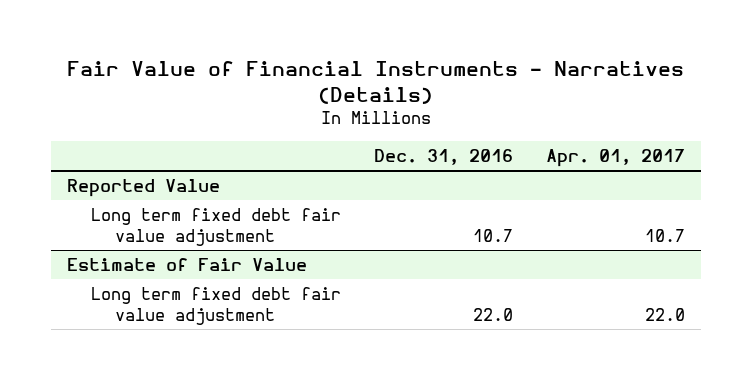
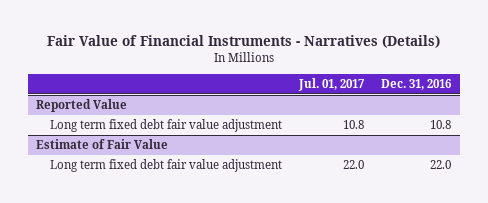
- | Dec. 31, 2016 | Apr. 01, 2017
+ | Jul. 01, 2017 | Dec. 31, 2016
@ Reported Value
- Long term fixed debt fair value adjustment | 10.7 | 10.7
+ Long term fixed debt fair value adjustment | 10.8 | 10.8

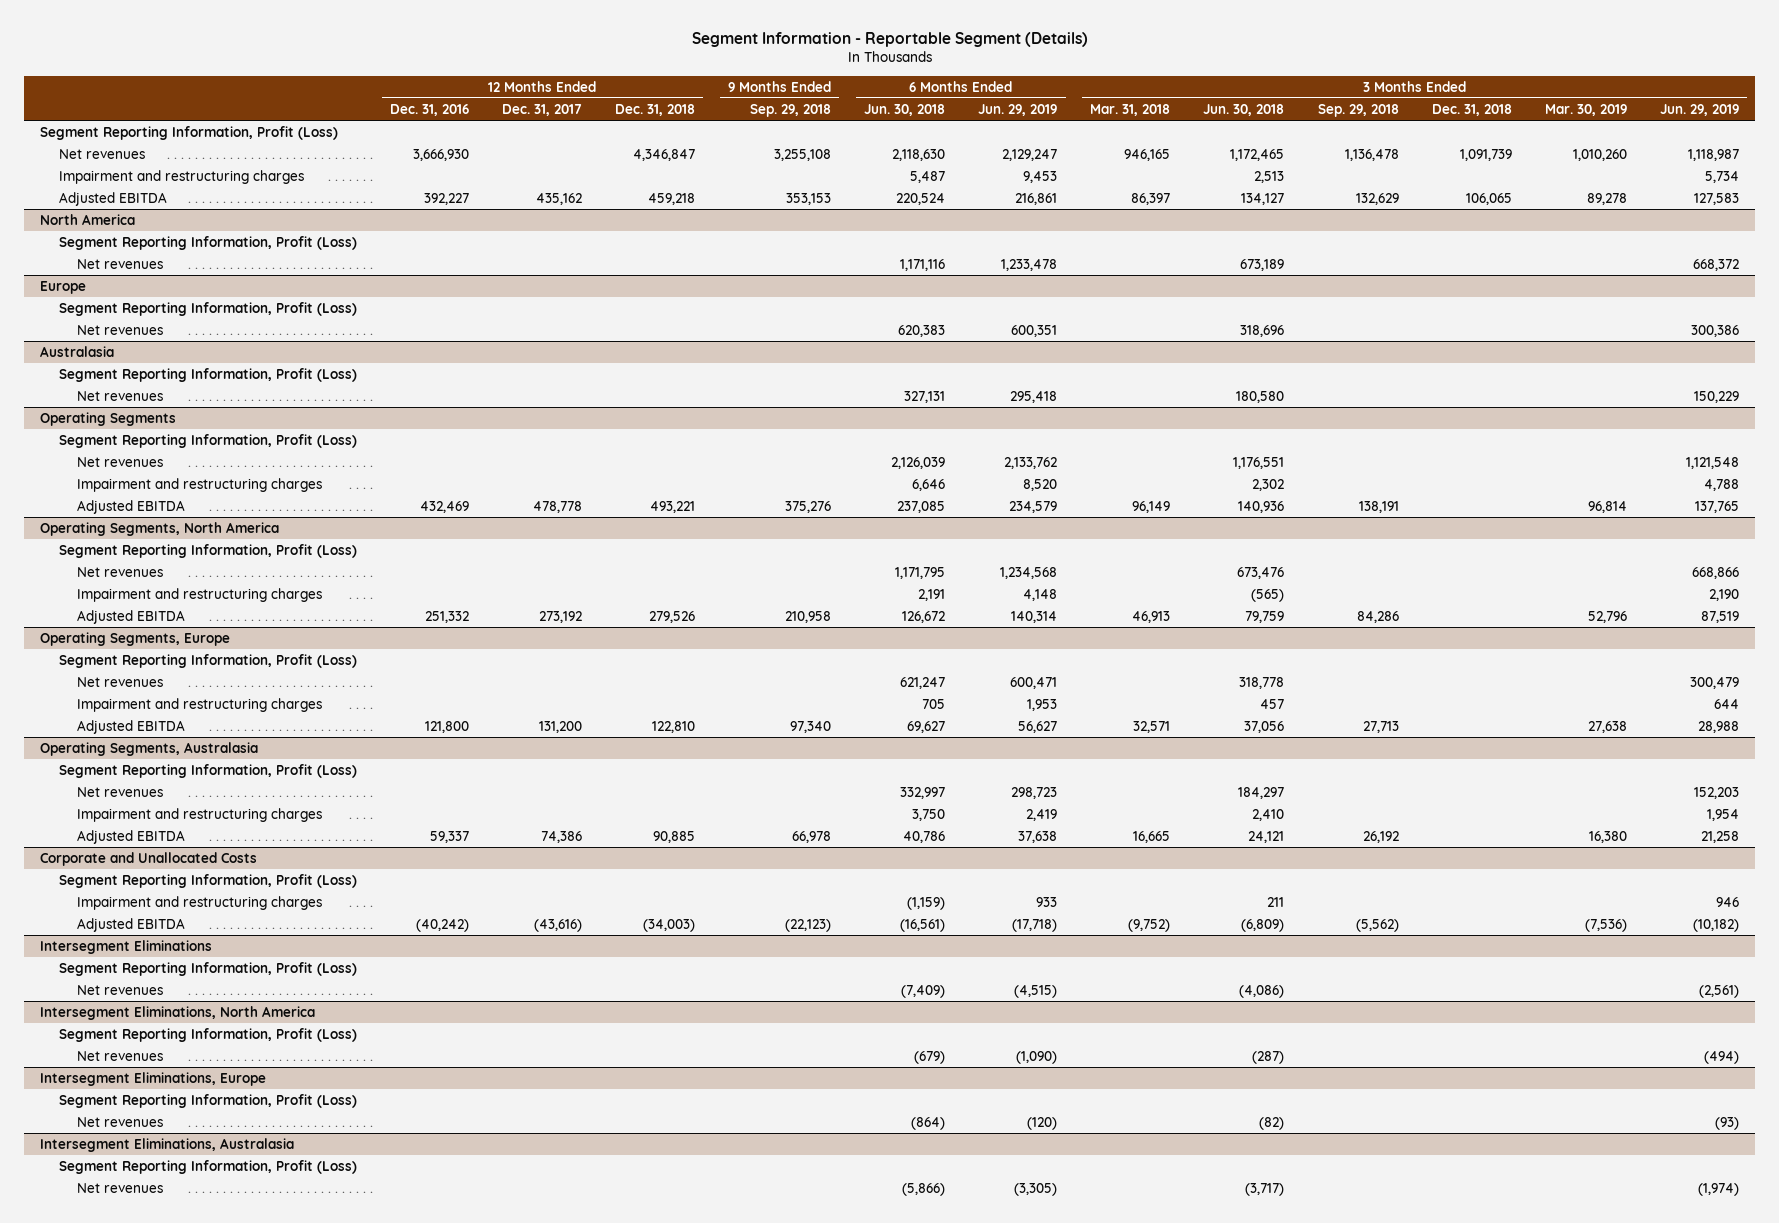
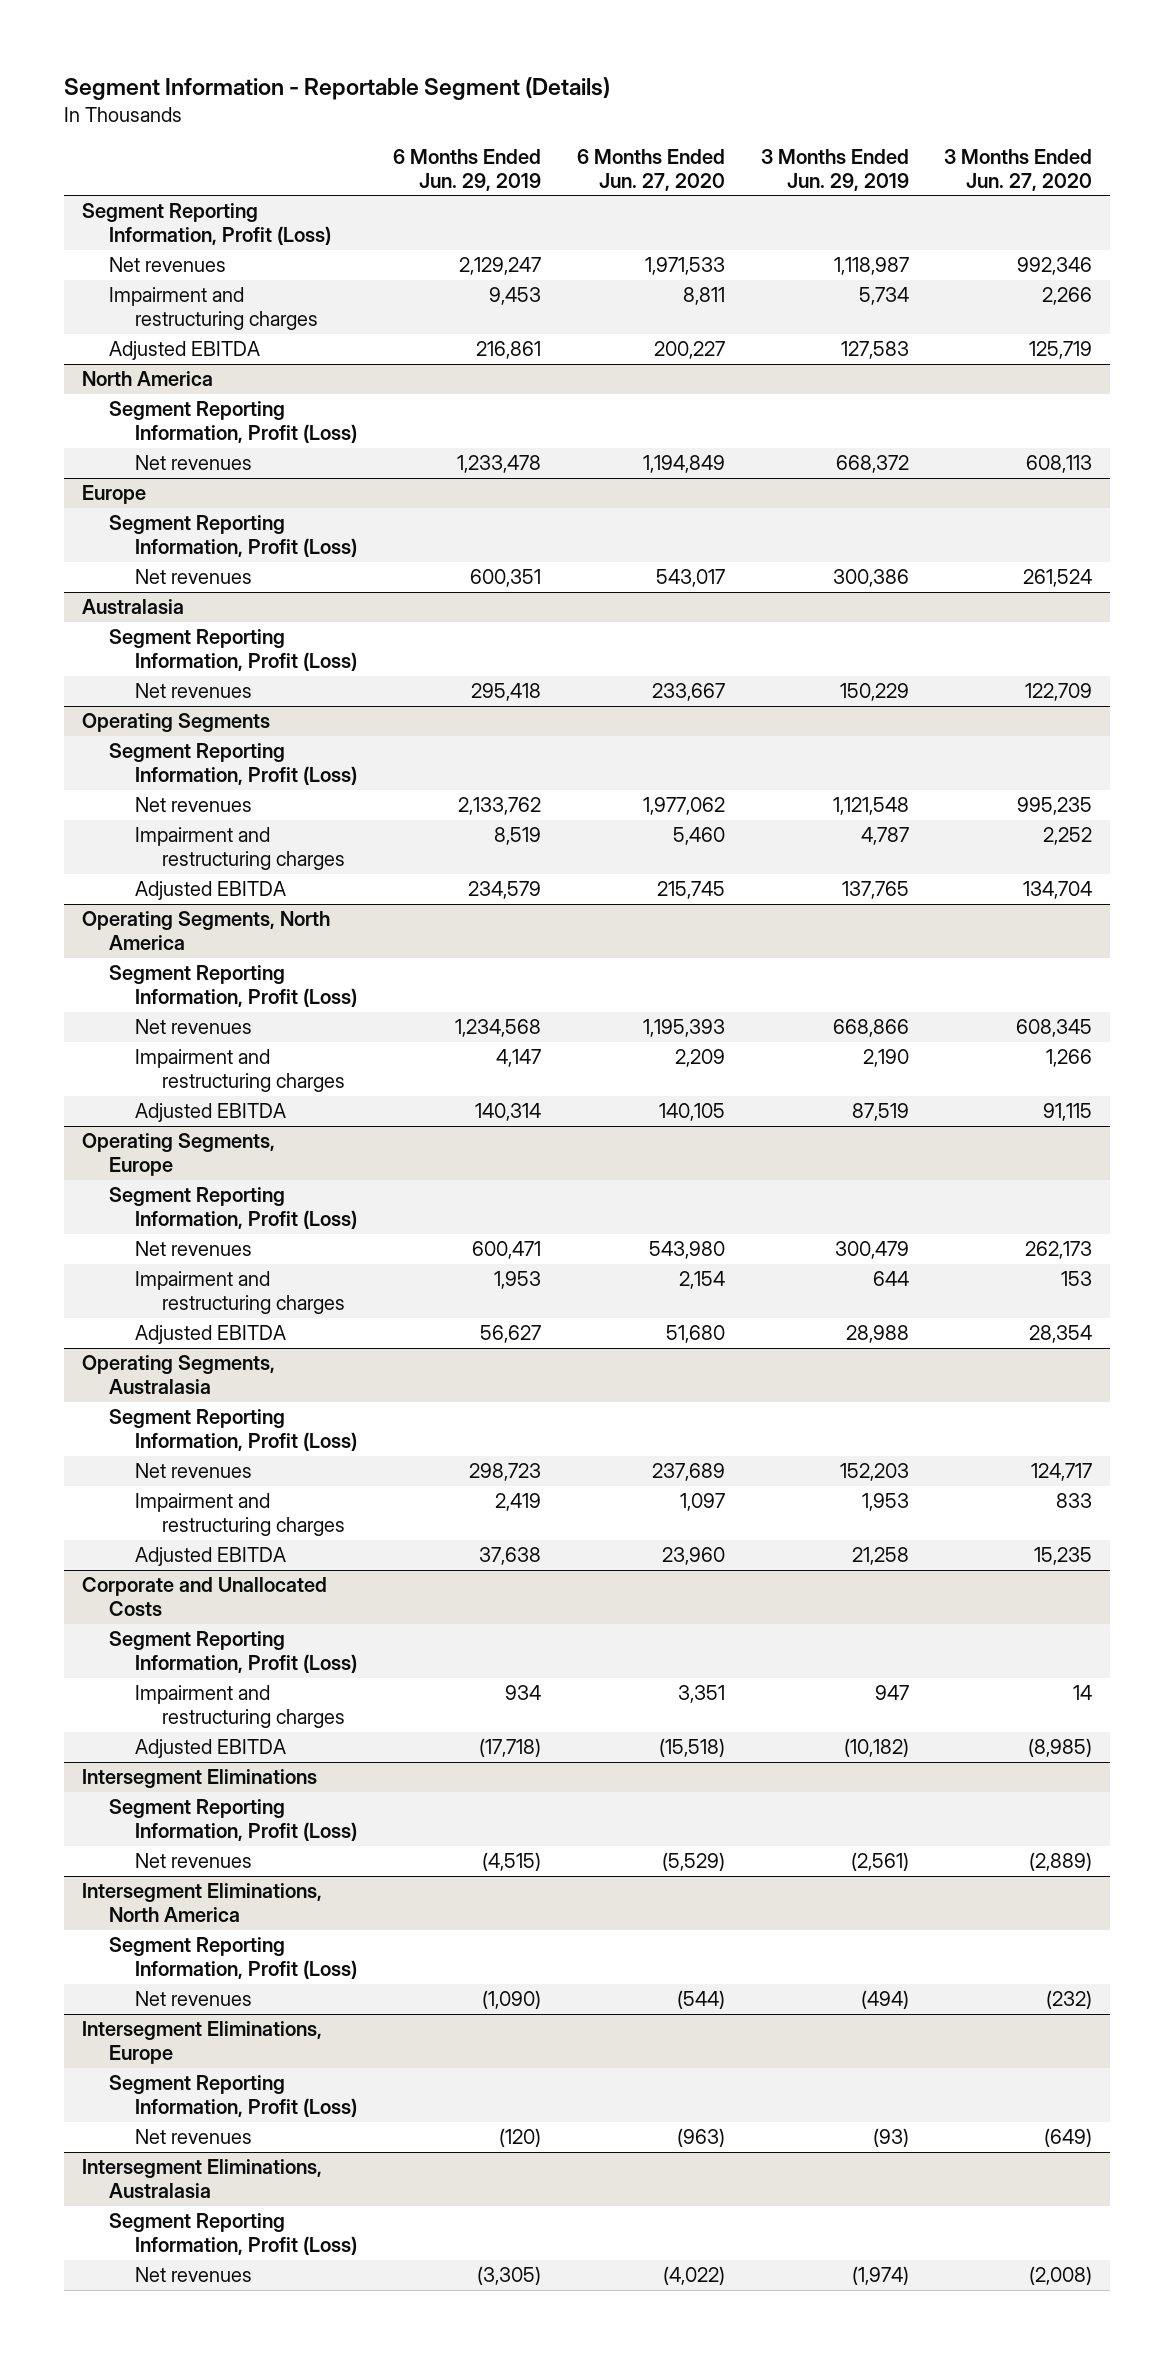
- | 12 Months Ended Dec. 31, 2016 | 12 Months Ended Dec. 31, 2017 | 12 Months Ended Dec. 31, 2018 | 9 Months Ended Sep. 29, 2018 | 6 Months Ended Jun. 30, 2018 | 6 Months Ended Jun. 29, 2019 | 3 Months Ended Mar. 31, 2018 | 3 Months Ended Jun. 30, 2018 | 3 Months Ended Sep. 29, 2018 | 3 Months Ended Dec. 31, 2018 | 3 Months Ended Mar. 30, 2019 | 3 Months Ended Jun. 29, 2019
+ | 6 Months Ended Jun. 29, 2019 | 6 Months Ended Jun. 27, 2020 | 3 Months Ended Jun. 29, 2019 | 3 Months Ended Jun. 27, 2020
@ Operating Segments
- Impairment and restructuring charges | | | | | 6,646 | 8,520 | | 2,302 | | | | 4,788
+ Impairment and restructuring charges | 8,519 | 5,460 | 4,787 | 2,252
@ Operating Segments, North America
- Impairment and restructuring charges | | | | | 2,191 | 4,148 | | (565) | | | | 2,190
+ Impairment and restructuring charges | 4,147 | 2,209 | 2,190 | 1,266
@ Operating Segments, Australasia
- Impairment and restructuring charges | | | | | 3,750 | 2,419 | | 2,410 | | | | 1,954
+ Impairment and restructuring charges | 2,419 | 1,097 | 1,953 | 833
@ Corporate and Unallocated Costs
- Impairment and restructuring charges | | | | | (1,159) | 933 | | 211 | | | | 946
+ Impairment and restructuring charges | 934 | 3,351 | 947 | 14

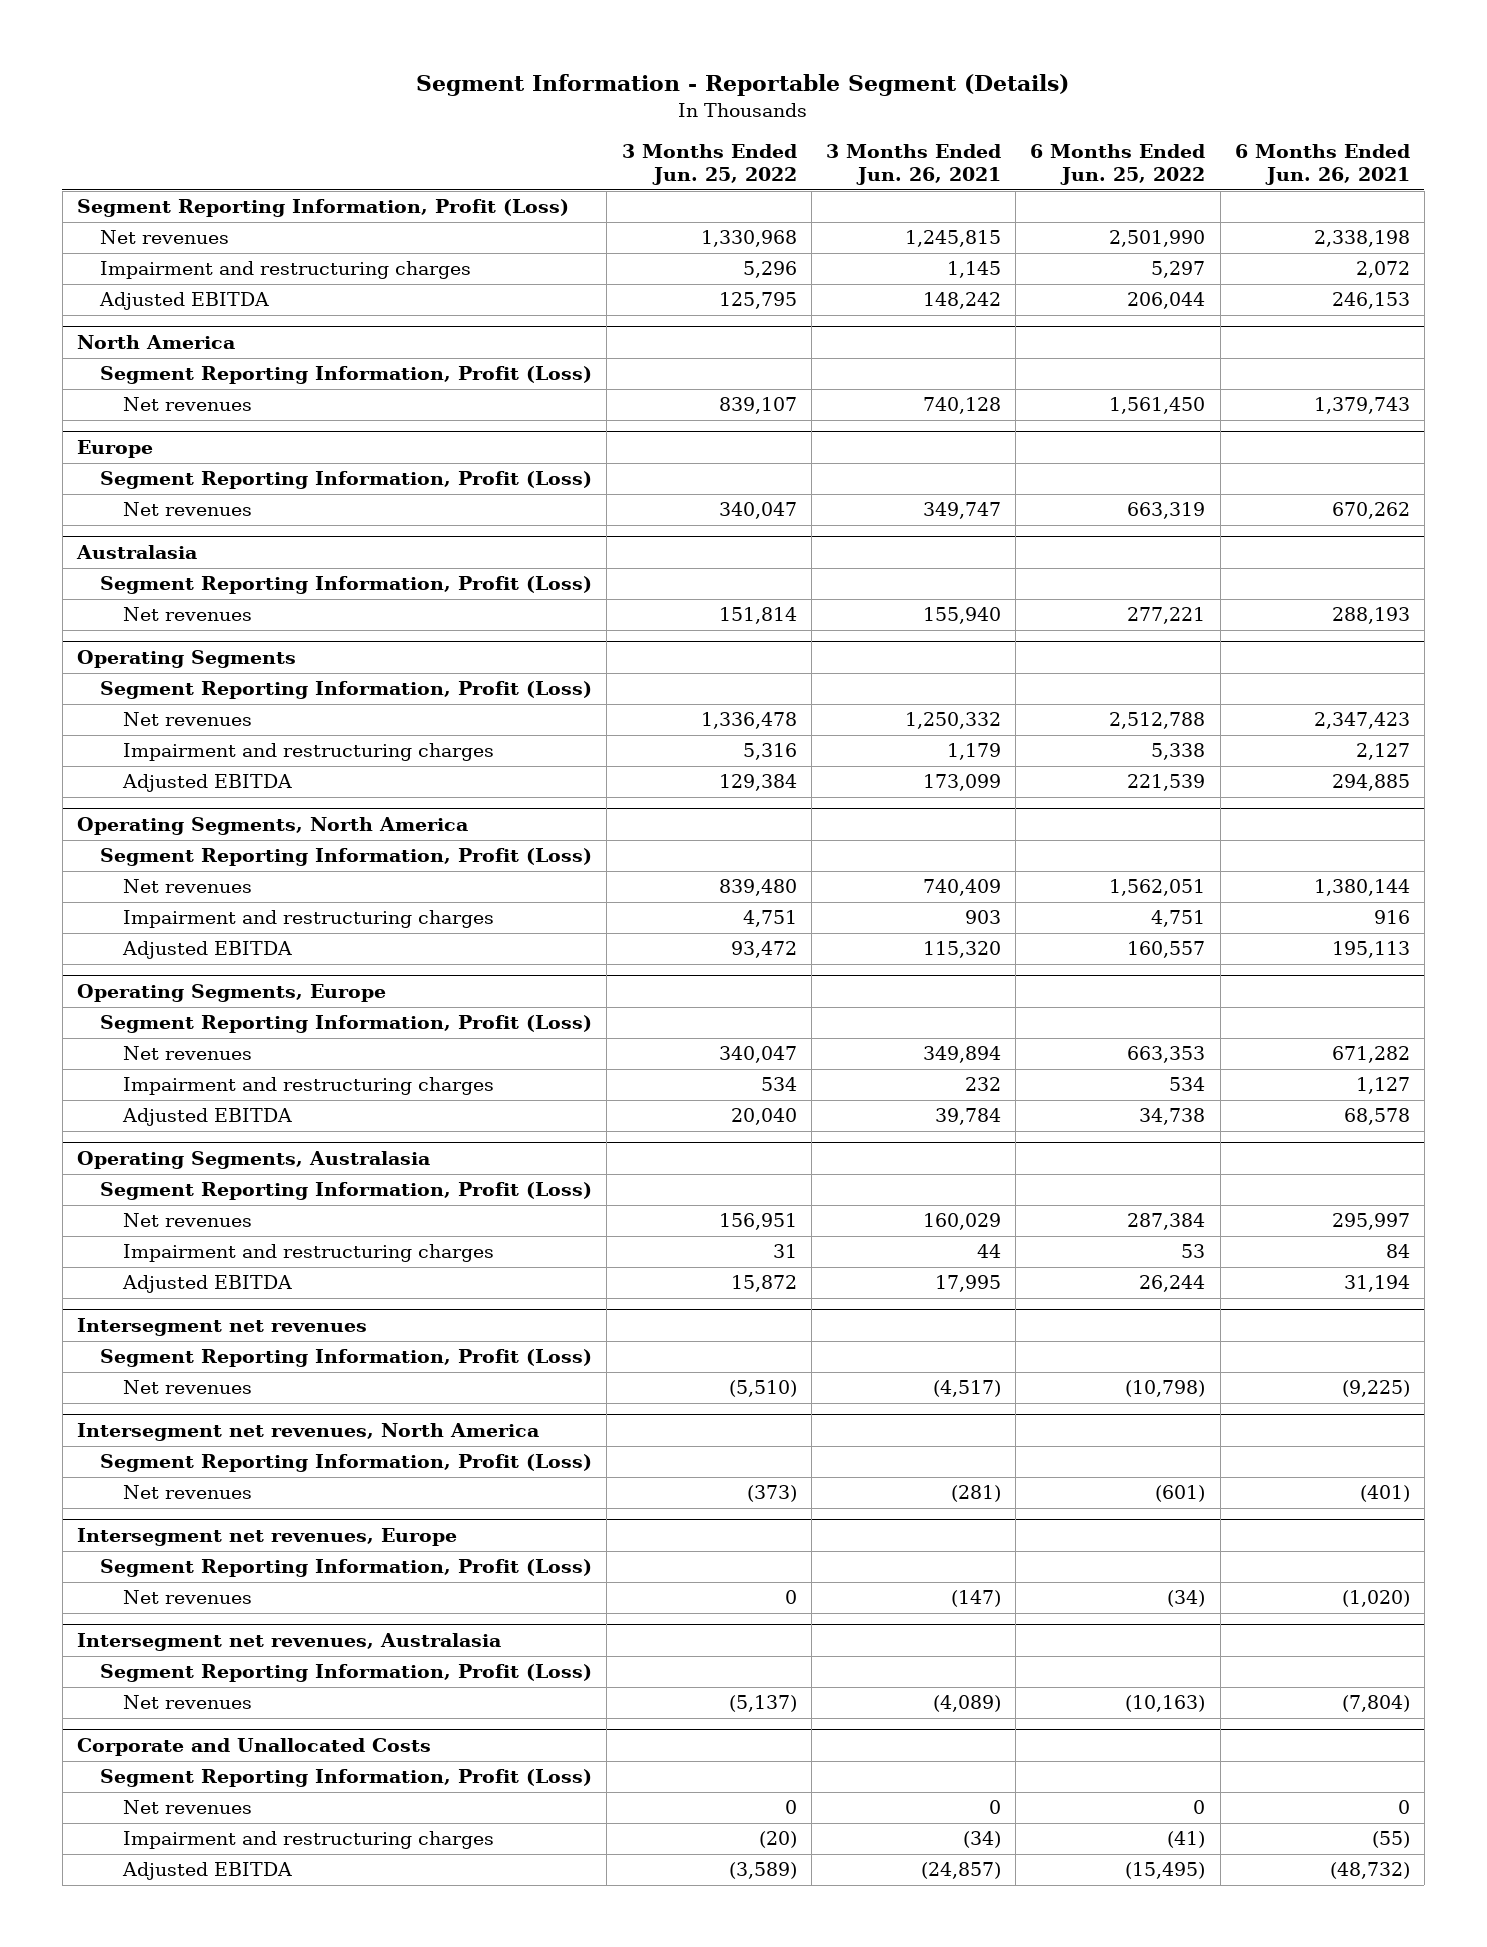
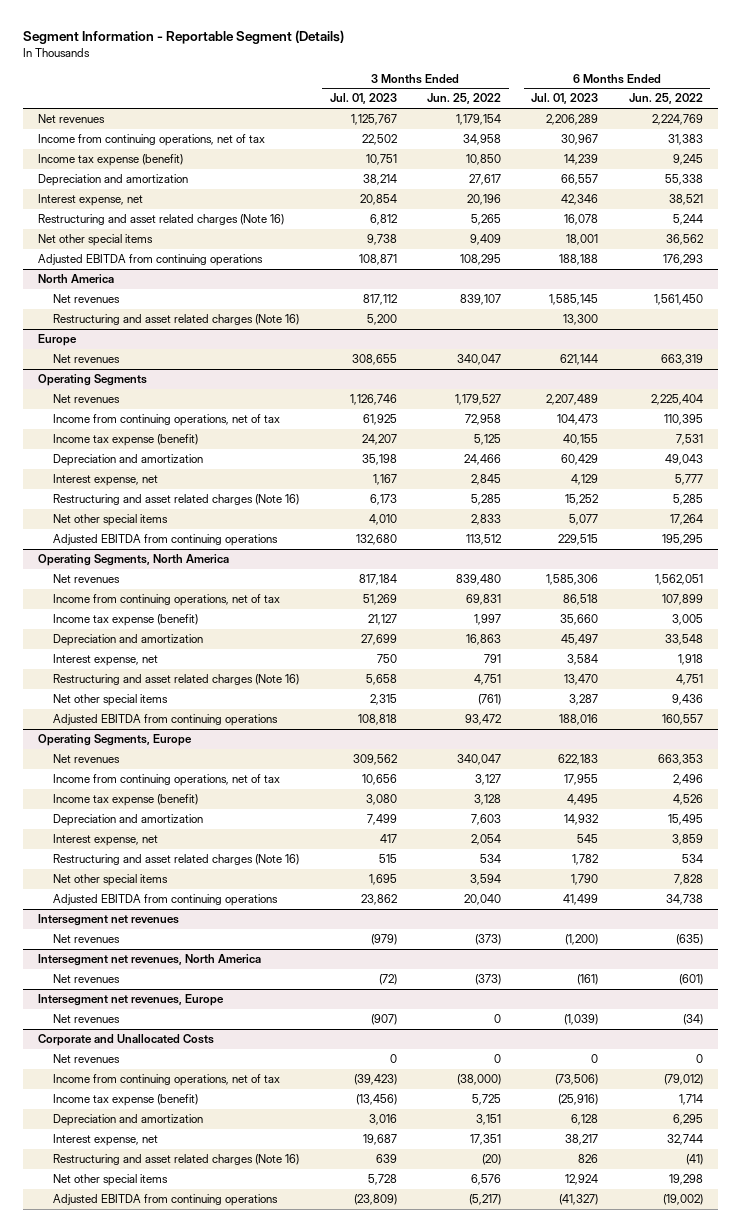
- | 3 Months Ended Jun. 25, 2022 | 3 Months Ended Jun. 26, 2021 | 6 Months Ended Jun. 25, 2022 | 6 Months Ended Jun. 26, 2021
+ | 3 Months Ended Jul. 01, 2023 | 3 Months Ended Jun. 25, 2022 | 6 Months Ended Jul. 01, 2023 | 6 Months Ended Jun. 25, 2022
- Segment Reporting Information, Profit (Loss)
- Net revenues | 1,330,968 | 1,245,815 | 2,501,990 | 2,338,198
- Impairment and restructuring charges | 5,296 | 1,145 | 5,297 | 2,072
- Adjusted EBITDA | 125,795 | 148,242 | 206,044 | 246,153
+ Net revenues | 1,125,767 | 1,179,154 | 2,206,289 | 2,224,769
+ Income from continuing operations, net of tax | 22,502 | 34,958 | 30,967 | 31,383
+ Income tax expense (benefit) | 10,751 | 10,850 | 14,239 | 9,245
+ Depreciation and amortization | 38,214 | 27,617 | 66,557 | 55,338
+ Interest expense, net | 20,854 | 20,196 | 42,346 | 38,521
+ Restructuring and asset related charges (Note 16) | 6,812 | 5,265 | 16,078 | 5,244
+ Net other special items | 9,738 | 9,409 | 18,001 | 36,562
+ Adjusted EBITDA from continuing operations | 108,871 | 108,295 | 188,188 | 176,293
@ North America
- Segment Reporting Information, Profit (Loss)
+ Restructuring and asset related charges (Note 16) | 5,200 | | 13,300 |
@ Europe
- Segment Reporting Information, Profit (Loss)
- Australasia
- Segment Reporting Information, Profit (Loss)
- Net revenues | 151,814 | 155,940 | 277,221 | 288,193
@ Operating Segments
- Segment Reporting Information, Profit (Loss)
- Net revenues | 1,336,478 | 1,250,332 | 2,512,788 | 2,347,423
- Impairment and restructuring charges | 5,316 | 1,179 | 5,338 | 2,127
- Adjusted EBITDA | 129,384 | 173,099 | 221,539 | 294,885
+ Net revenues | 1,126,746 | 1,179,527 | 2,207,489 | 2,225,404
+ Income from continuing operations, net of tax | 61,925 | 72,958 | 104,473 | 110,395
+ Income tax expense (benefit) | 24,207 | 5,125 | 40,155 | 7,531
+ Depreciation and amortization | 35,198 | 24,466 | 60,429 | 49,043
+ Interest expense, net | 1,167 | 2,845 | 4,129 | 5,777
+ Restructuring and asset related charges (Note 16) | 6,173 | 5,285 | 15,252 | 5,285
+ Net other special items | 4,010 | 2,833 | 5,077 | 17,264
+ Adjusted EBITDA from continuing operations | 132,680 | 113,512 | 229,515 | 195,295
@ Operating Segments, North America
- Segment Reporting Information, Profit (Loss)
- Impairment and restructuring charges | 4,751 | 903 | 4,751 | 916
- Adjusted EBITDA | 93,472 | 115,320 | 160,557 | 195,113
+ Income from continuing operations, net of tax | 51,269 | 69,831 | 86,518 | 107,899
+ Income tax expense (benefit) | 21,127 | 1,997 | 35,660 | 3,005
+ Depreciation and amortization | 27,699 | 16,863 | 45,497 | 33,548
+ Interest expense, net | 750 | 791 | 3,584 | 1,918
+ Restructuring and asset related charges (Note 16) | 5,658 | 4,751 | 13,470 | 4,751
+ Net other special items | 2,315 | (761) | 3,287 | 9,436
+ Adjusted EBITDA from continuing operations | 108,818 | 93,472 | 188,016 | 160,557
@ Operating Segments, Europe
- Segment Reporting Information, Profit (Loss)
- Impairment and restructuring charges | 534 | 232 | 534 | 1,127
- Adjusted EBITDA | 20,040 | 39,784 | 34,738 | 68,578
- Operating Segments, Australasia
- Segment Reporting Information, Profit (Loss)
- Net revenues | 156,951 | 160,029 | 287,384 | 295,997
- Impairment and restructuring charges | 31 | 44 | 53 | 84
- Adjusted EBITDA | 15,872 | 17,995 | 26,244 | 31,194
@ Operating Segments, Europe
+ Income from continuing operations, net of tax | 10,656 | 3,127 | 17,955 | 2,496
+ Income tax expense (benefit) | 3,080 | 3,128 | 4,495 | 4,526
+ Depreciation and amortization | 7,499 | 7,603 | 14,932 | 15,495
+ Interest expense, net | 417 | 2,054 | 545 | 3,859
+ Restructuring and asset related charges (Note 16) | 515 | 534 | 1,782 | 534
+ Net other special items | 1,695 | 3,594 | 1,790 | 7,828
+ Adjusted EBITDA from continuing operations | 23,862 | 20,040 | 41,499 | 34,738
@ Intersegment net revenues
- Segment Reporting Information, Profit (Loss)
- Net revenues | (5,510) | (4,517) | (10,798) | (9,225)
+ Net revenues | (979) | (373) | (1,200) | (635)
@ Intersegment net revenues, North America
- Segment Reporting Information, Profit (Loss)
@ Intersegment net revenues, Europe
- Segment Reporting Information, Profit (Loss)
- Intersegment net revenues, Australasia
- Segment Reporting Information, Profit (Loss)
- Net revenues | (5,137) | (4,089) | (10,163) | (7,804)
@ Corporate and Unallocated Costs
- Segment Reporting Information, Profit (Loss)
- Impairment and restructuring charges | (20) | (34) | (41) | (55)
- Adjusted EBITDA | (3,589) | (24,857) | (15,495) | (48,732)
+ Income from continuing operations, net of tax | (39,423) | (38,000) | (73,506) | (79,012)
+ Income tax expense (benefit) | (13,456) | 5,725 | (25,916) | 1,714
+ Depreciation and amortization | 3,016 | 3,151 | 6,128 | 6,295
+ Interest expense, net | 19,687 | 17,351 | 38,217 | 32,744
+ Restructuring and asset related charges (Note 16) | 639 | (20) | 826 | (41)
+ Net other special items | 5,728 | 6,576 | 12,924 | 19,298
+ Adjusted EBITDA from continuing operations | (23,809) | (5,217) | (41,327) | (19,002)

